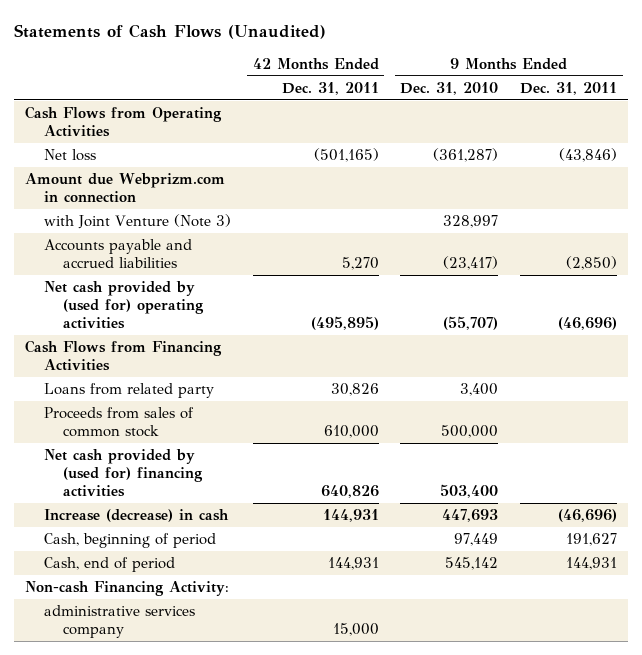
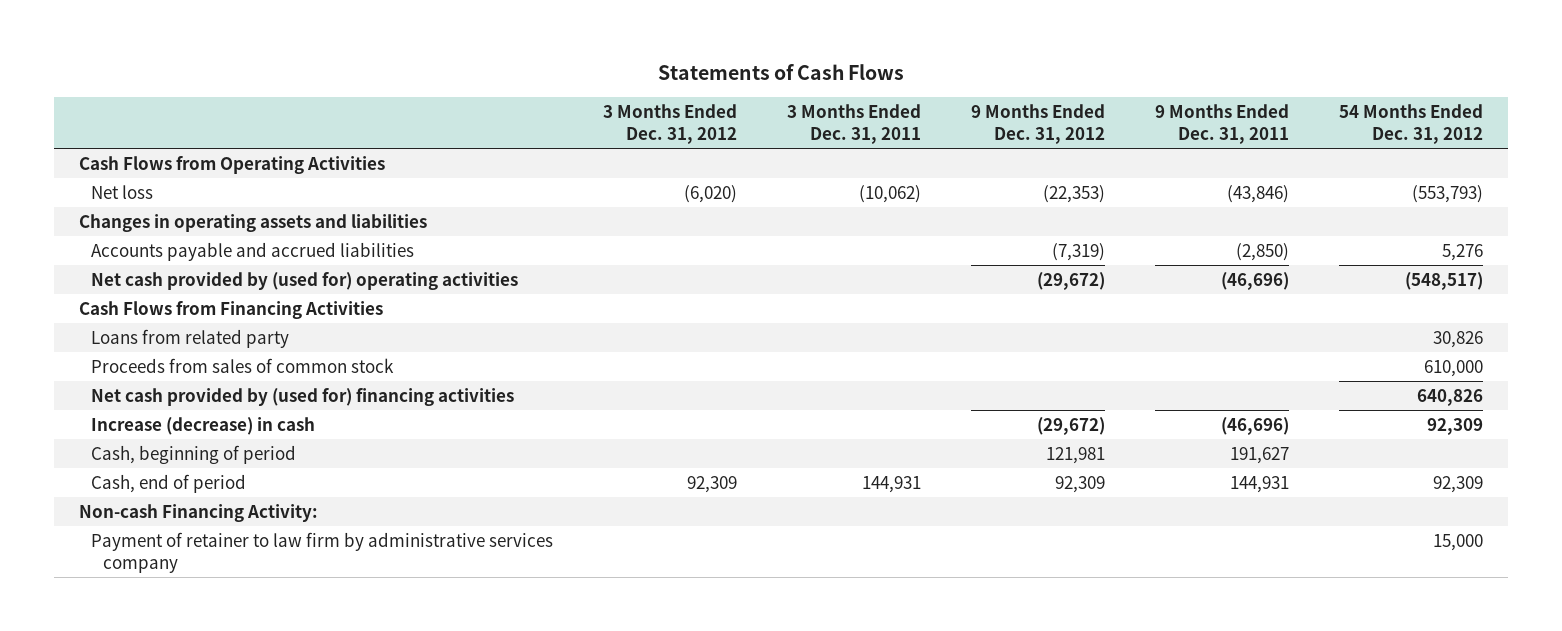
- Statements of Cash Flows (Unaudited)
+ Statements of Cash Flows
- | 42 Months Ended Dec. 31, 2011 | 9 Months Ended Dec. 31, 2010 | 9 Months Ended Dec. 31, 2011
+ | 3 Months Ended Dec. 31, 2012 | 3 Months Ended Dec. 31, 2011 | 9 Months Ended Dec. 31, 2012 | 9 Months Ended Dec. 31, 2011 | 54 Months Ended Dec. 31, 2012
- Amount due Webprizm.com in connection
- with Joint Venture (Note 3) | | 328,997 |
+ Changes in operating assets and liabilities
- administrative services company | 15,000 | |
+ Payment of retainer to law firm by administrative services company | | | | | 15,000

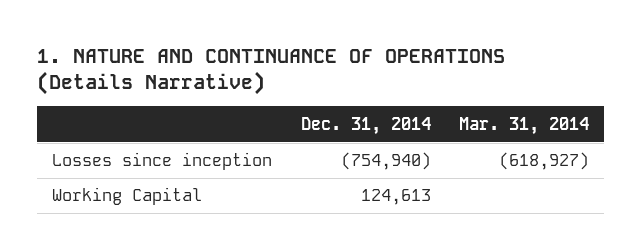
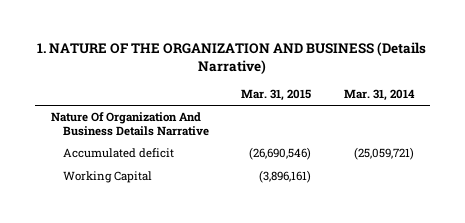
- 1. NATURE AND CONTINUANCE OF OPERATIONS (Details Narrative)
+ 1. NATURE OF THE ORGANIZATION AND BUSINESS (Details Narrative)
- | Dec. 31, 2014 | Mar. 31, 2014
+ | Mar. 31, 2015 | Mar. 31, 2014
- Losses since inception | (754,940) | (618,927)
+ Nature Of Organization And Business Details Narrative
+ Accumulated deficit | (26,690,546) | (25,059,721)

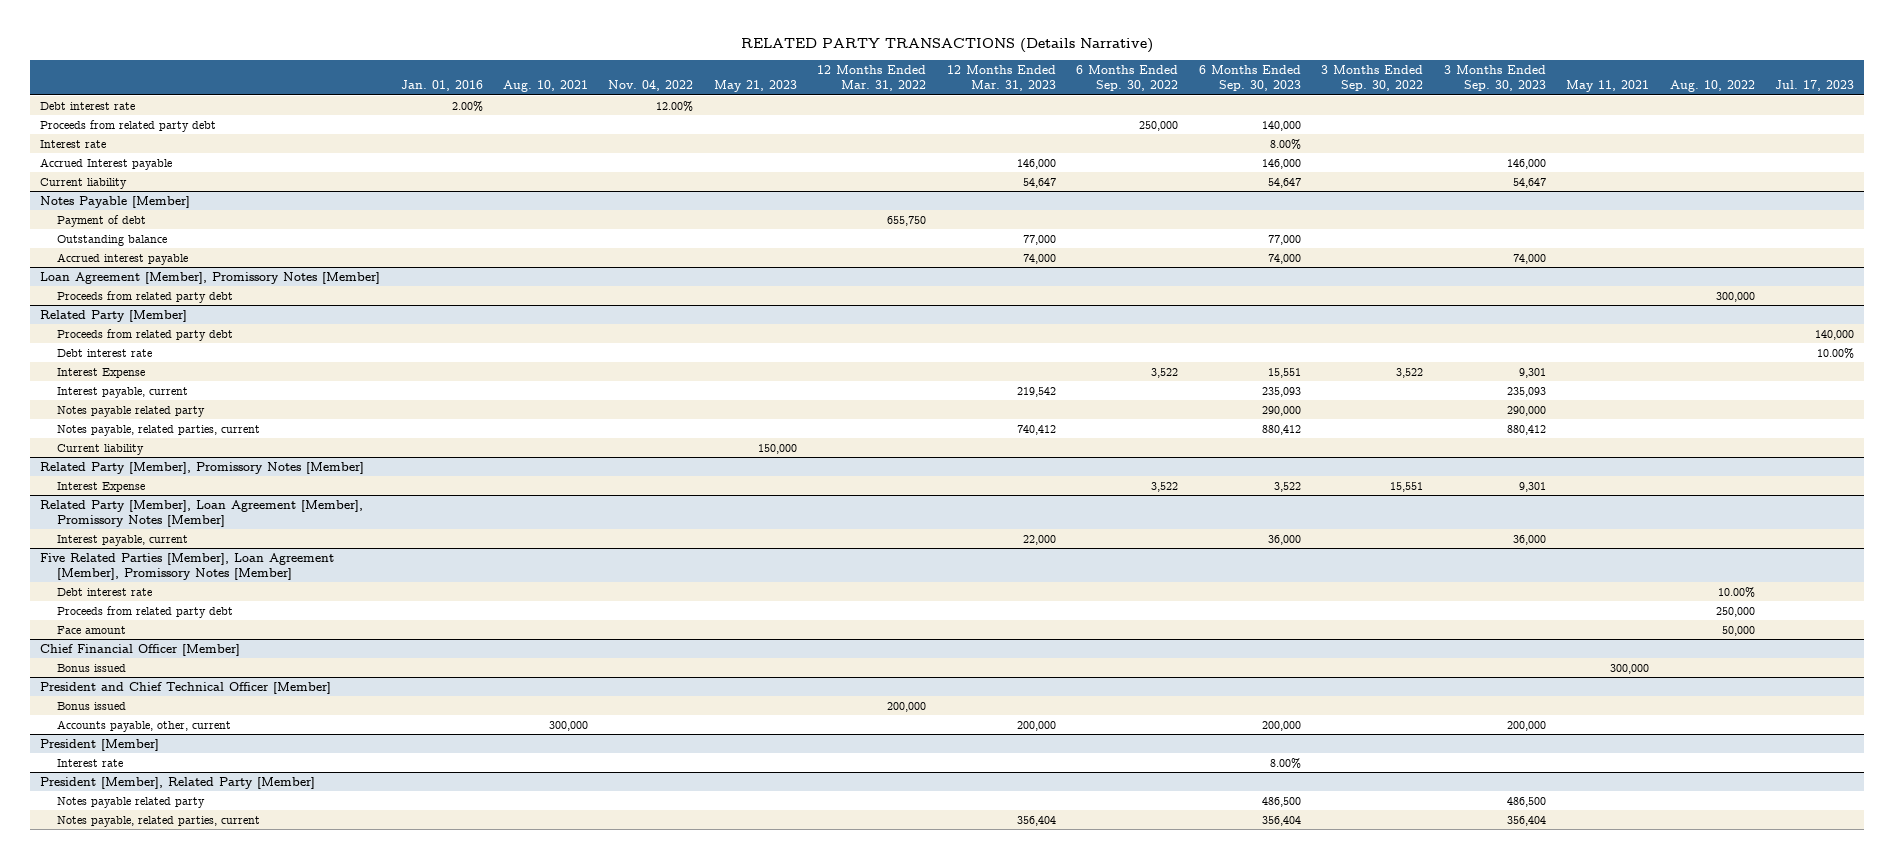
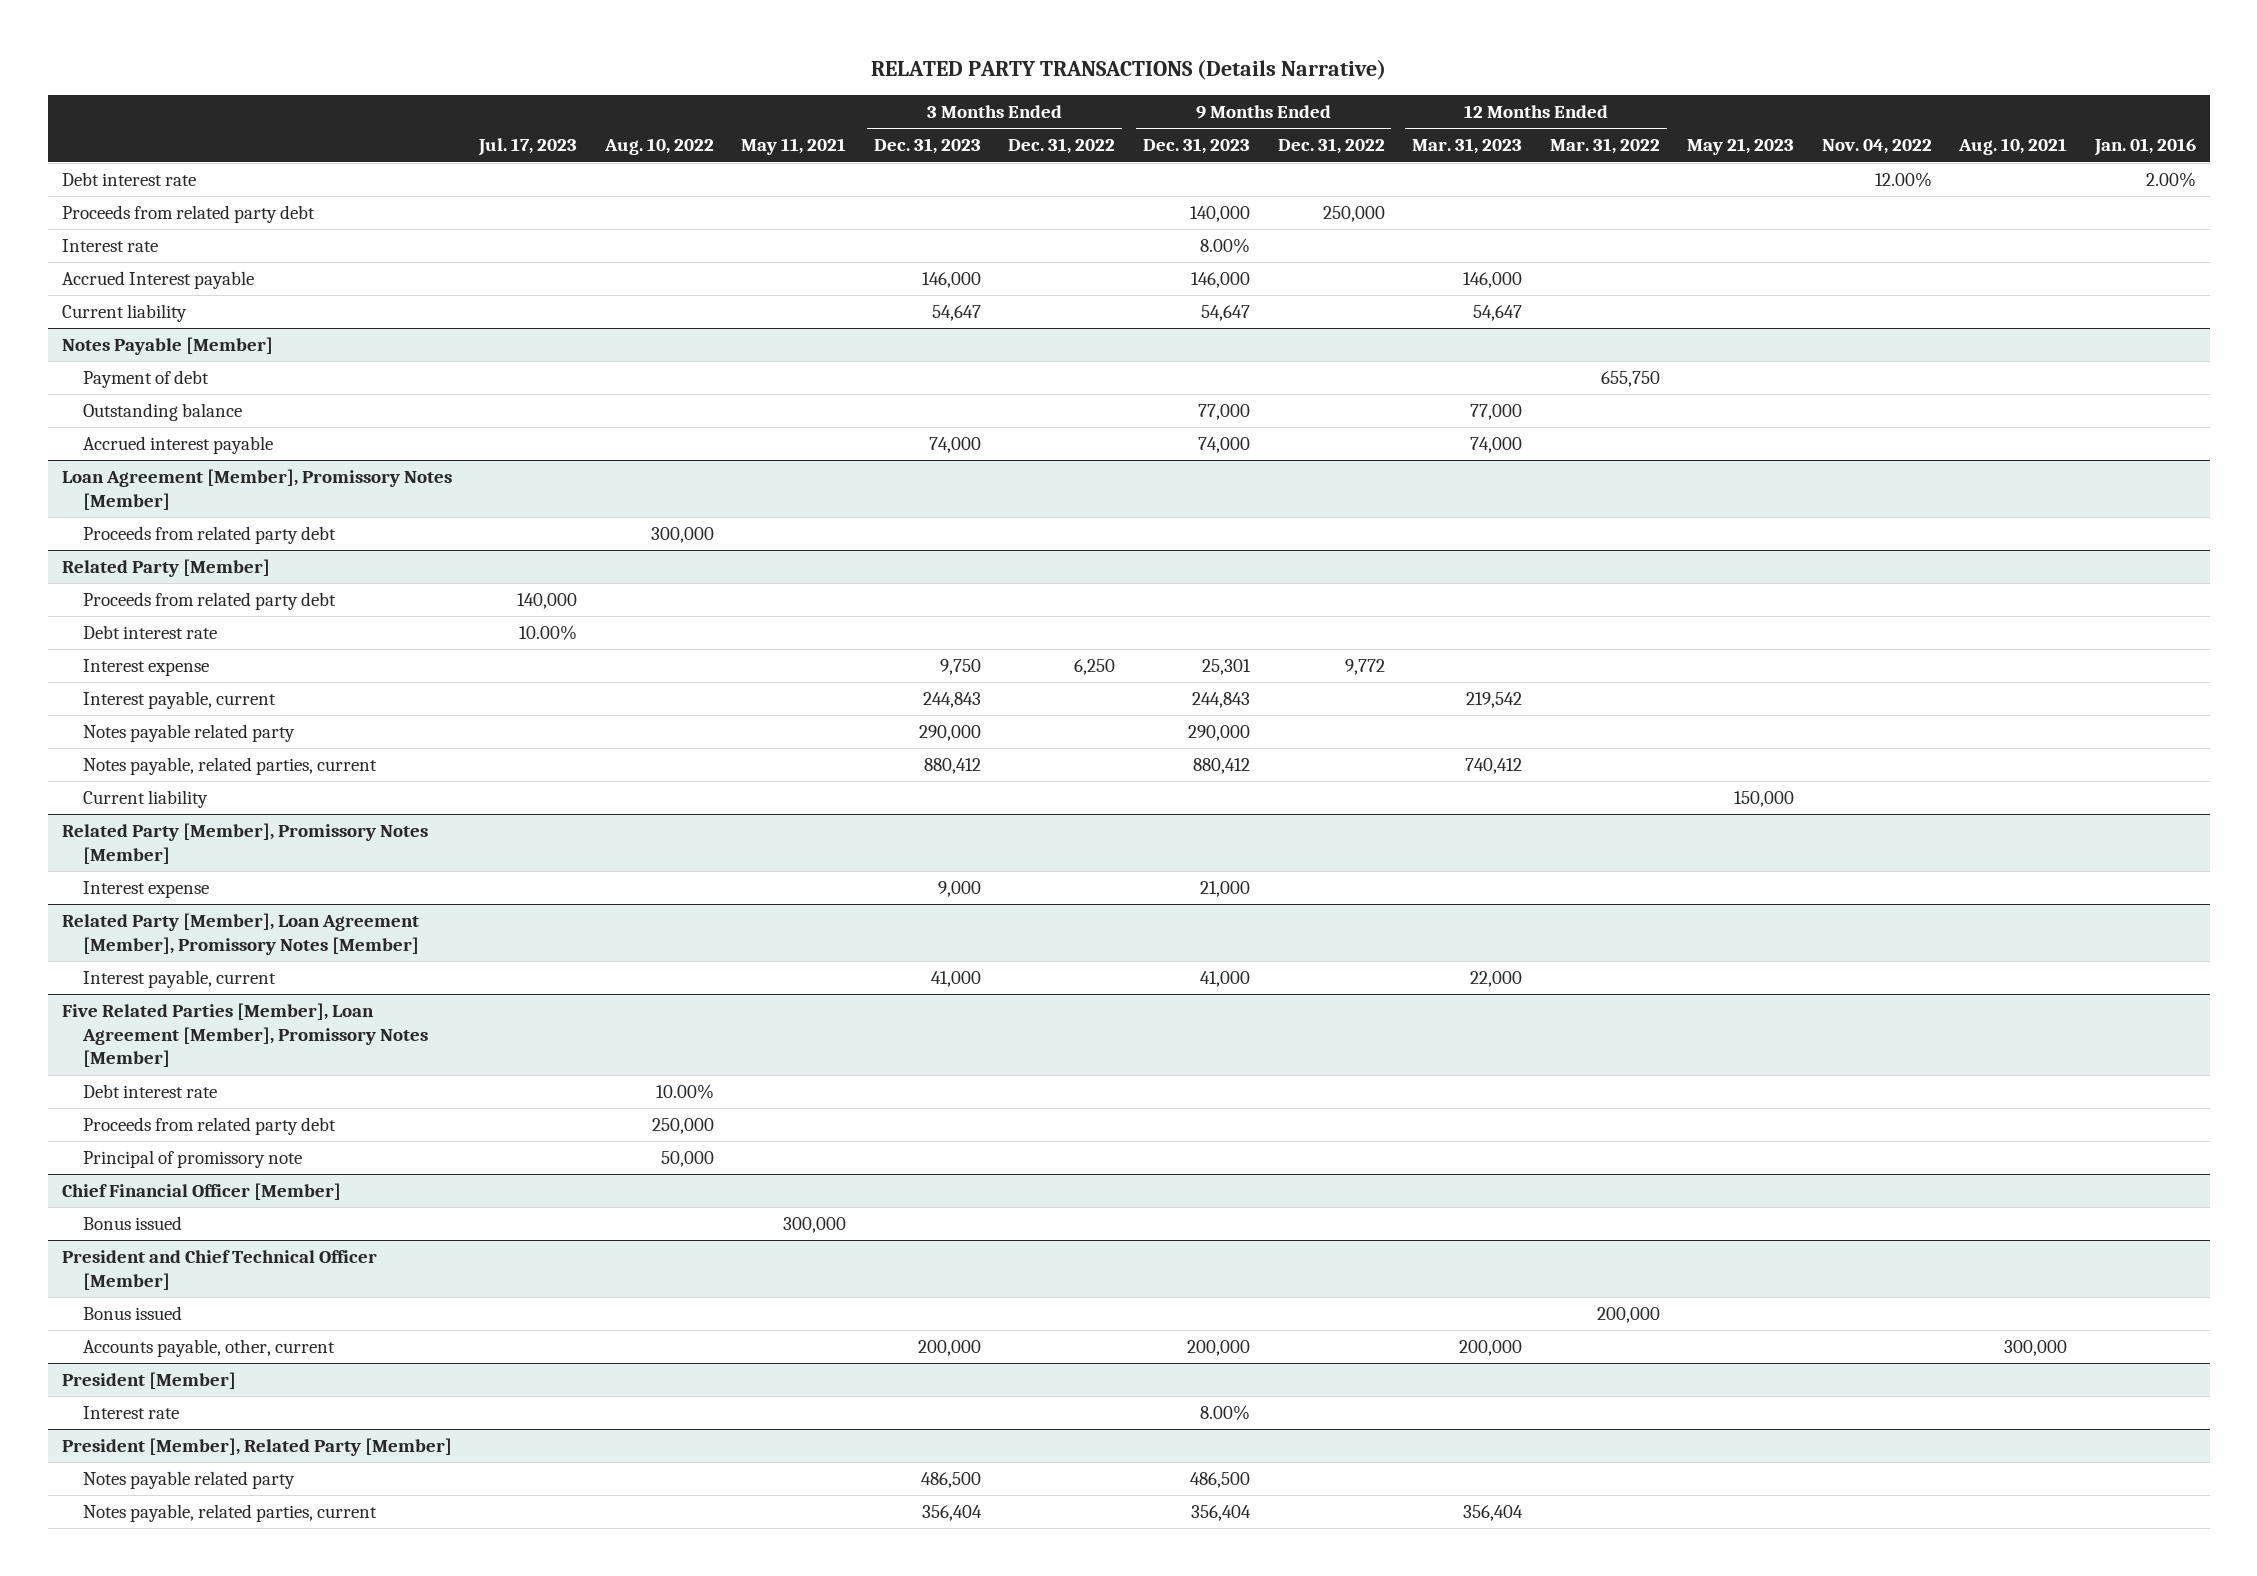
- | Jan. 01, 2016 | Aug. 10, 2021 | Nov. 04, 2022 | May 21, 2023 | 12 Months Ended Mar. 31, 2022 | 12 Months Ended Mar. 31, 2023 | 6 Months Ended Sep. 30, 2022 | 6 Months Ended Sep. 30, 2023 | 3 Months Ended Sep. 30, 2022 | 3 Months Ended Sep. 30, 2023 | May 11, 2021 | Aug. 10, 2022 | Jul. 17, 2023
+ | Jul. 17, 2023 | Aug. 10, 2022 | May 11, 2021 | 3 Months Ended Dec. 31, 2023 | 3 Months Ended Dec. 31, 2022 | 9 Months Ended Dec. 31, 2023 | 9 Months Ended Dec. 31, 2022 | 12 Months Ended Mar. 31, 2023 | 12 Months Ended Mar. 31, 2022 | May 21, 2023 | Nov. 04, 2022 | Aug. 10, 2021 | Jan. 01, 2016
@ Related Party [Member]
- Interest Expense | | | | | | | 3,522 | 15,551 | 3,522 | 9,301 | | |
+ Interest expense | | | | 9,750 | 6,250 | 25,301 | 9,772 | | | | | |
@ Related Party [Member], Promissory Notes [Member]
- Interest Expense | | | | | | | 3,522 | 3,522 | 15,551 | 9,301 | | |
+ Interest expense | | | | 9,000 | | 21,000 | | | | | | |
@ Five Related Parties [Member], Loan Agreement [Member], Promissory Notes [Member]
- Face amount | | | | | | | | | | | | 50,000 |
+ Principal of promissory note | | 50,000 | | | | | | | | | | |

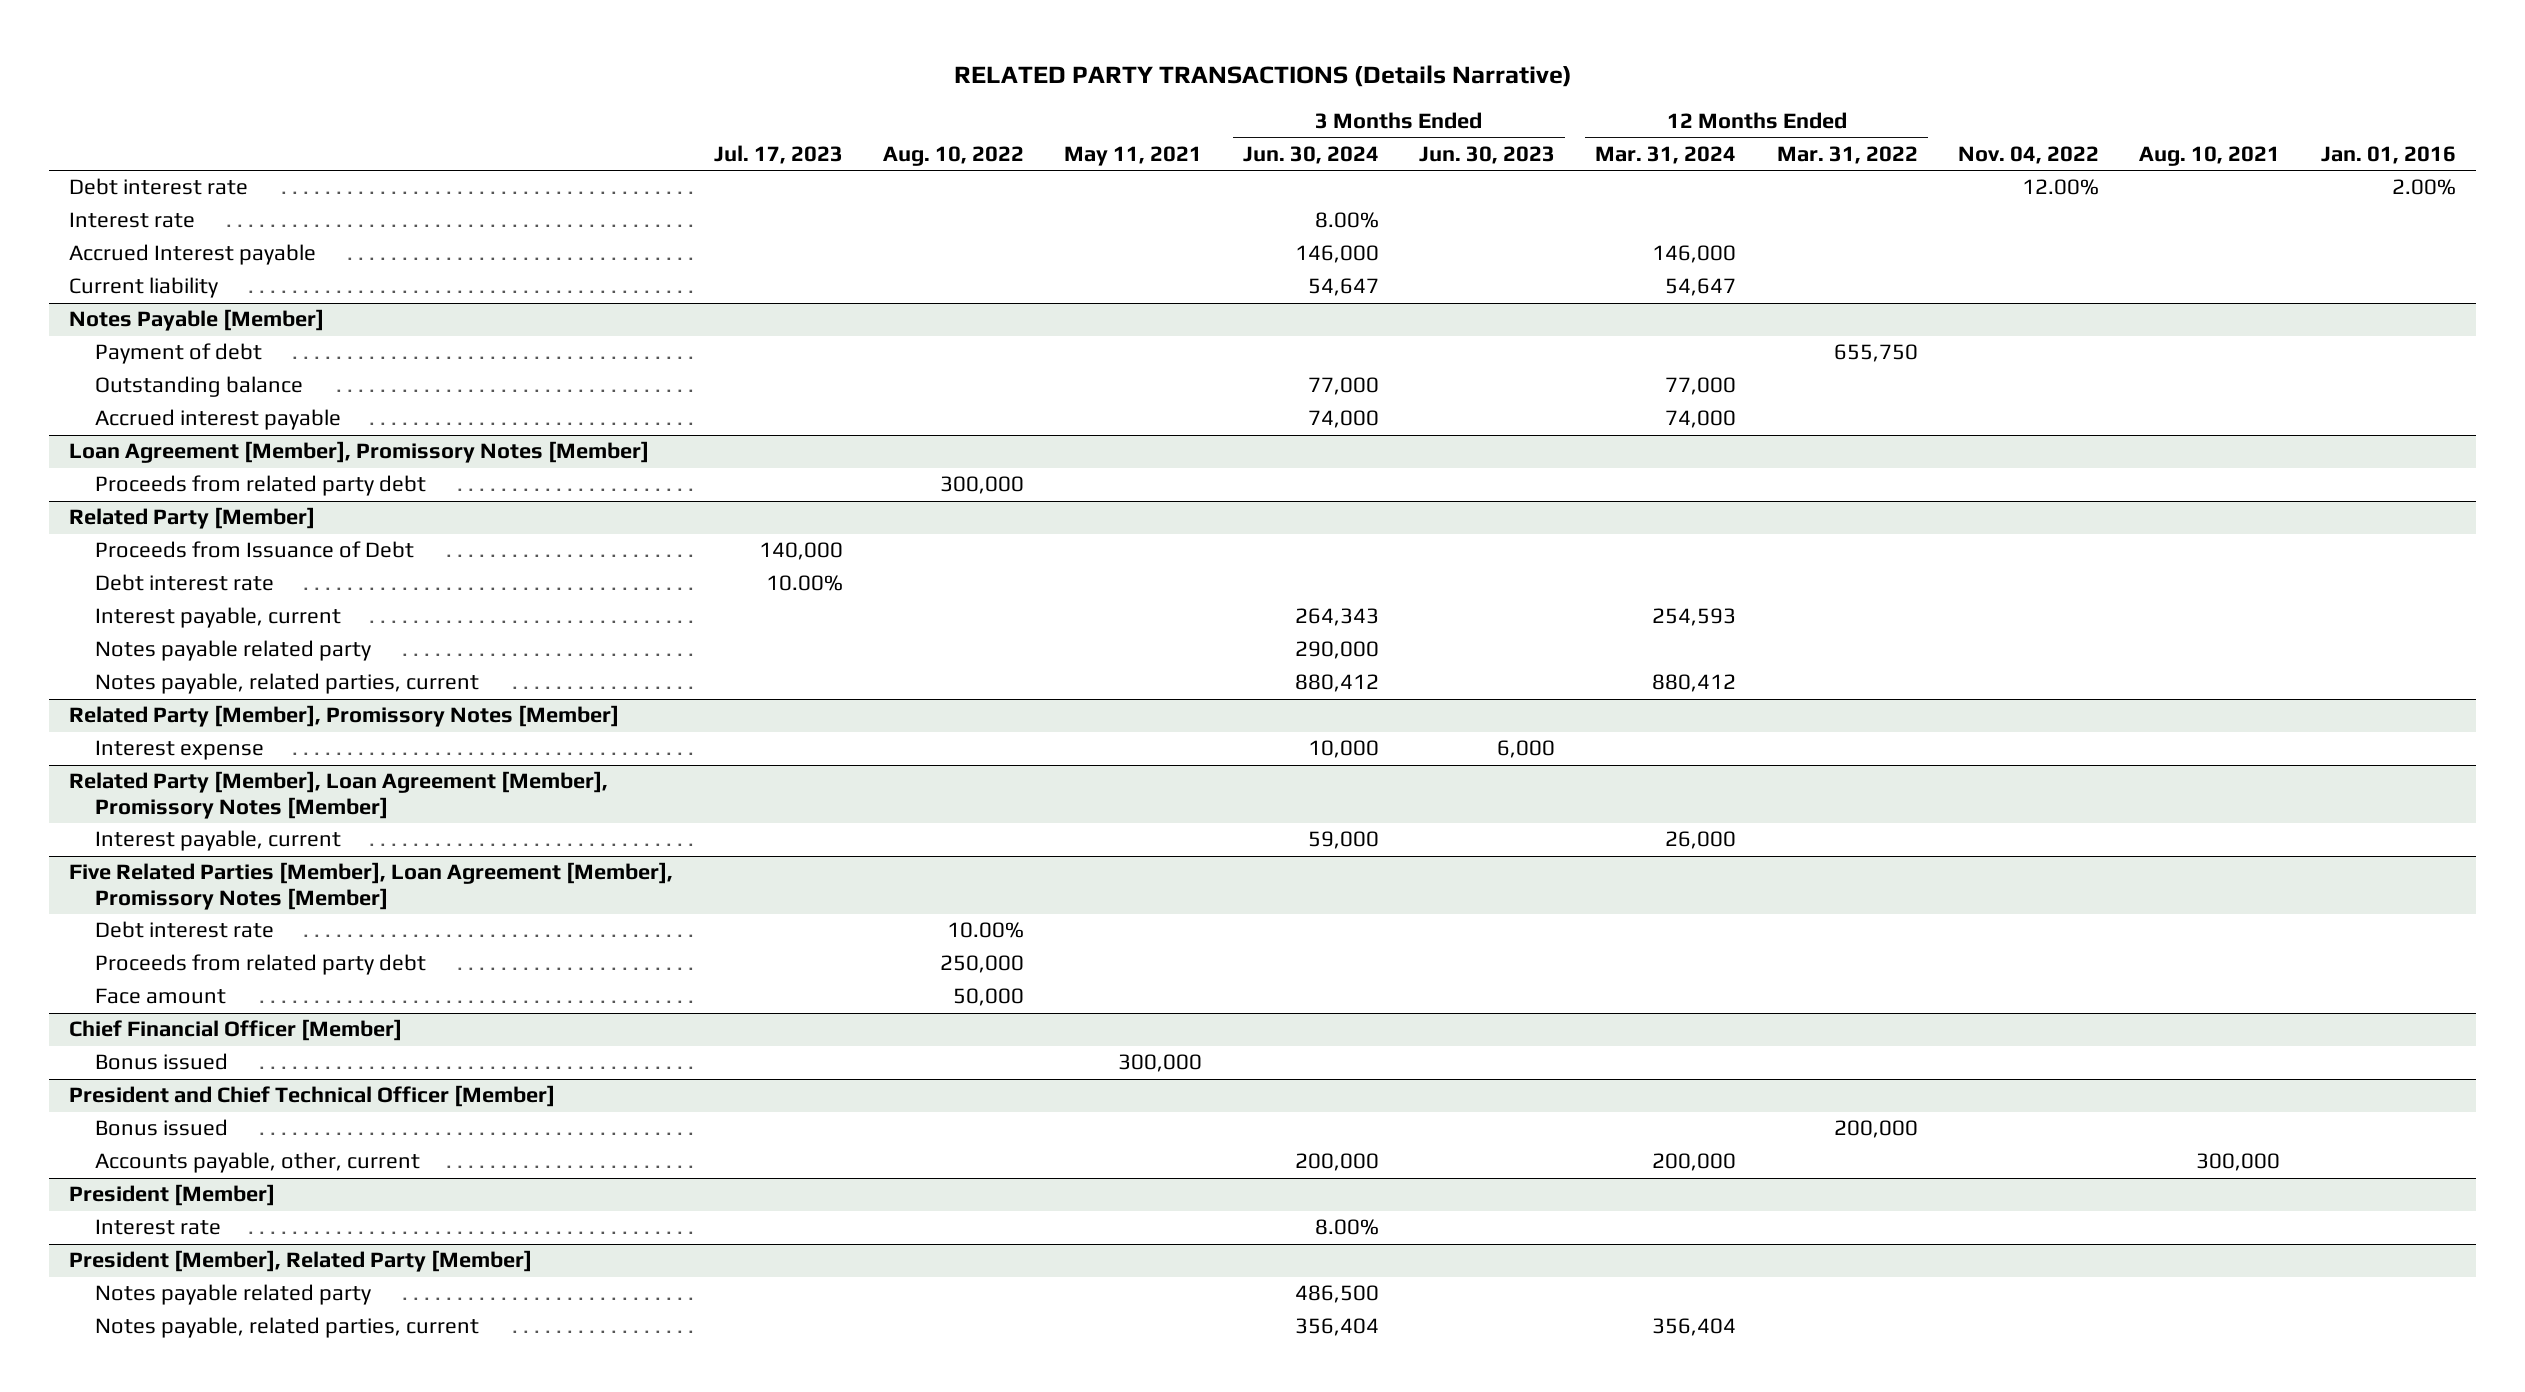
- | Jul. 17, 2023 | Aug. 10, 2022 | May 11, 2021 | 3 Months Ended Dec. 31, 2023 | 3 Months Ended Dec. 31, 2022 | 9 Months Ended Dec. 31, 2023 | 9 Months Ended Dec. 31, 2022 | 12 Months Ended Mar. 31, 2023 | 12 Months Ended Mar. 31, 2022 | May 21, 2023 | Nov. 04, 2022 | Aug. 10, 2021 | Jan. 01, 2016
+ | Jul. 17, 2023 | Aug. 10, 2022 | May 11, 2021 | 3 Months Ended Jun. 30, 2024 | 3 Months Ended Jun. 30, 2023 | 12 Months Ended Mar. 31, 2024 | 12 Months Ended Mar. 31, 2022 | Nov. 04, 2022 | Aug. 10, 2021 | Jan. 01, 2016
- Proceeds from related party debt | | | | | | 140,000 | 250,000 | | | | | |
@ Related Party [Member]
- Proceeds from related party debt | 140,000 | | | | | | | | | | | |
+ Proceeds from Issuance of Debt | 140,000 | | | | | | | | |
- Interest expense | | | | 9,750 | 6,250 | 25,301 | 9,772 | | | | | |
- Current liability | | | | | | | | | | 150,000 | | |
@ Five Related Parties [Member], Loan Agreement [Member], Promissory Notes [Member]
- Principal of promissory note | | 50,000 | | | | | | | | | | |
+ Face amount | | 50,000 | | | | | | | |

